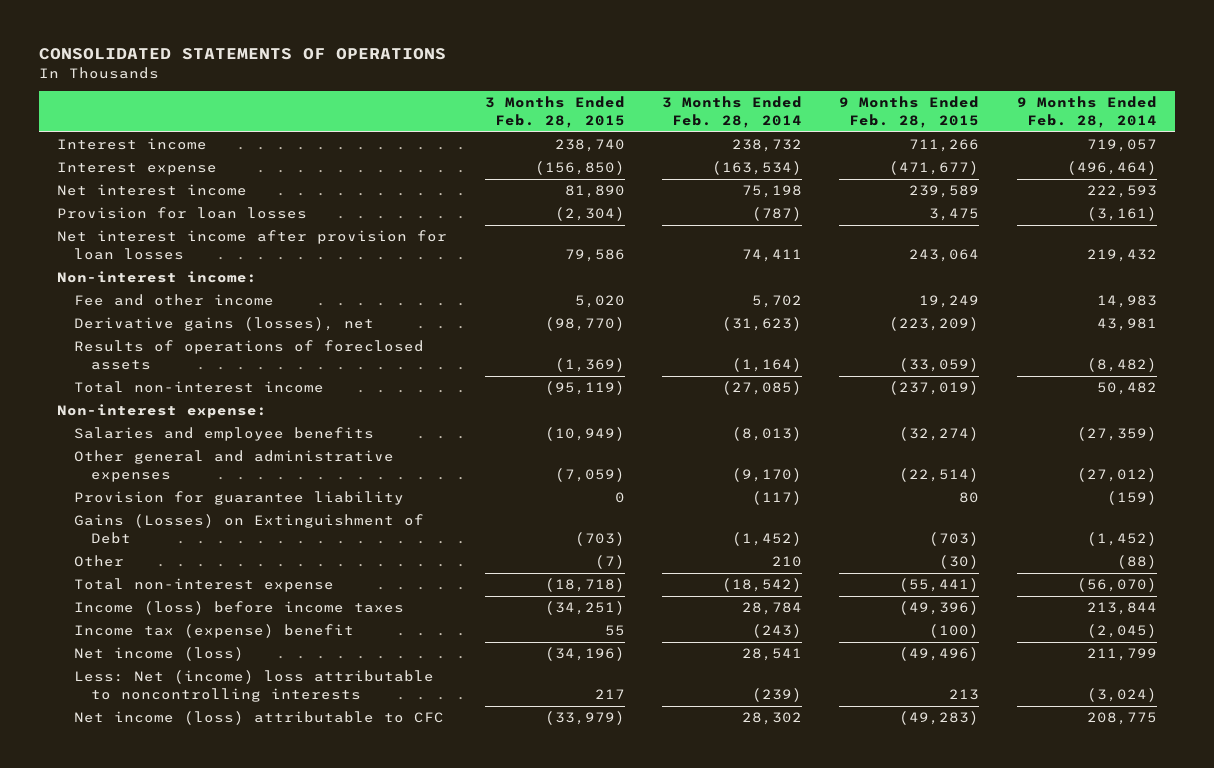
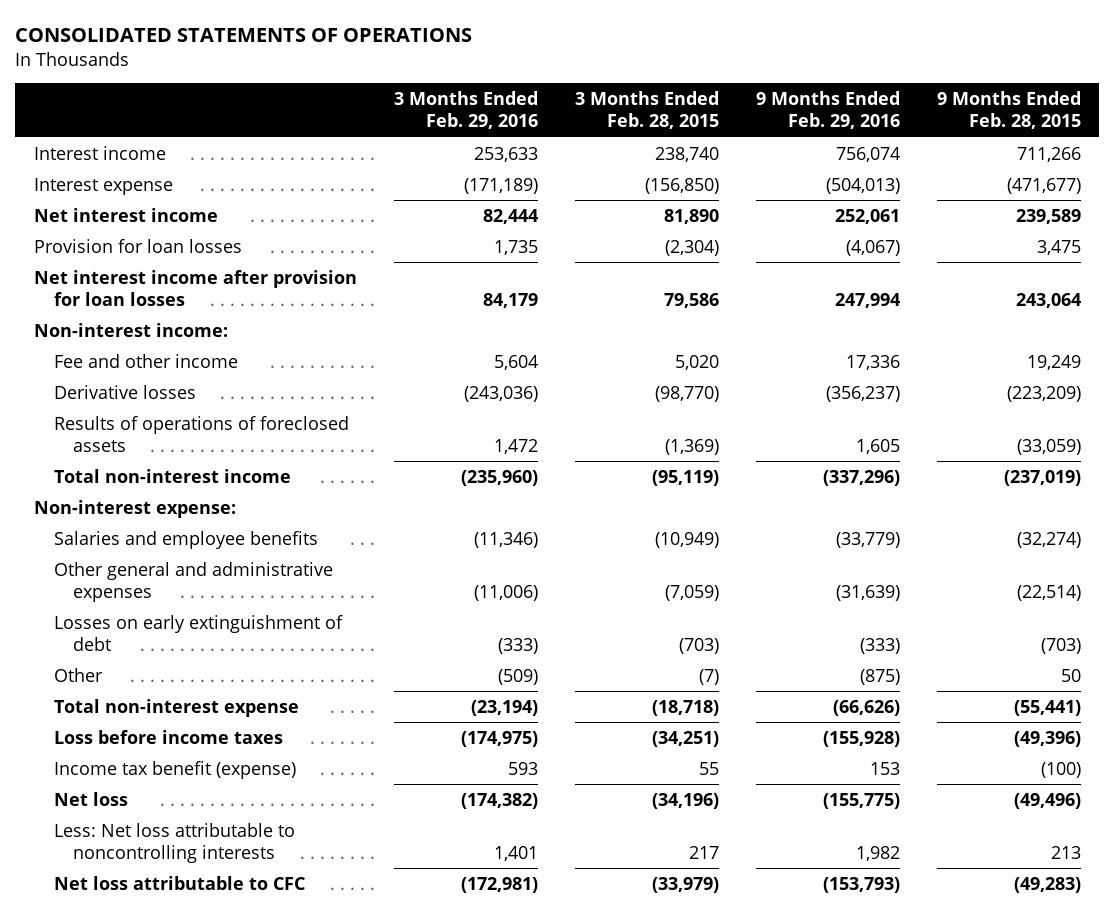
- | 3 Months Ended Feb. 28, 2015 | 3 Months Ended Feb. 28, 2014 | 9 Months Ended Feb. 28, 2015 | 9 Months Ended Feb. 28, 2014
+ | 3 Months Ended Feb. 29, 2016 | 3 Months Ended Feb. 28, 2015 | 9 Months Ended Feb. 29, 2016 | 9 Months Ended Feb. 28, 2015
- Derivative gains (losses), net | (98,770) | (31,623) | (223,209) | 43,981
+ Derivative losses | (243,036) | (98,770) | (356,237) | (223,209)
- Provision for guarantee liability | 0 | (117) | 80 | (159)
- Gains (Losses) on Extinguishment of Debt | (703) | (1,452) | (703) | (1,452)
- Other | (7) | 210 | (30) | (88)
+ Losses on early extinguishment of debt | (333) | (703) | (333) | (703)
+ Other | (509) | (7) | (875) | 50
- Income (loss) before income taxes | (34,251) | 28,784 | (49,396) | 213,844
- Income tax (expense) benefit | 55 | (243) | (100) | (2,045)
- Net income (loss) | (34,196) | 28,541 | (49,496) | 211,799
- Less: Net (income) loss attributable to noncontrolling interests | 217 | (239) | 213 | (3,024)
- Net income (loss) attributable to CFC | (33,979) | 28,302 | (49,283) | 208,775
+ Loss before income taxes | (174,975) | (34,251) | (155,928) | (49,396)
+ Income tax benefit (expense) | 593 | 55 | 153 | (100)
+ Net loss | (174,382) | (34,196) | (155,775) | (49,496)
+ Less: Net loss attributable to noncontrolling interests | 1,401 | 217 | 1,982 | 213
+ Net loss attributable to CFC | (172,981) | (33,979) | (153,793) | (49,283)

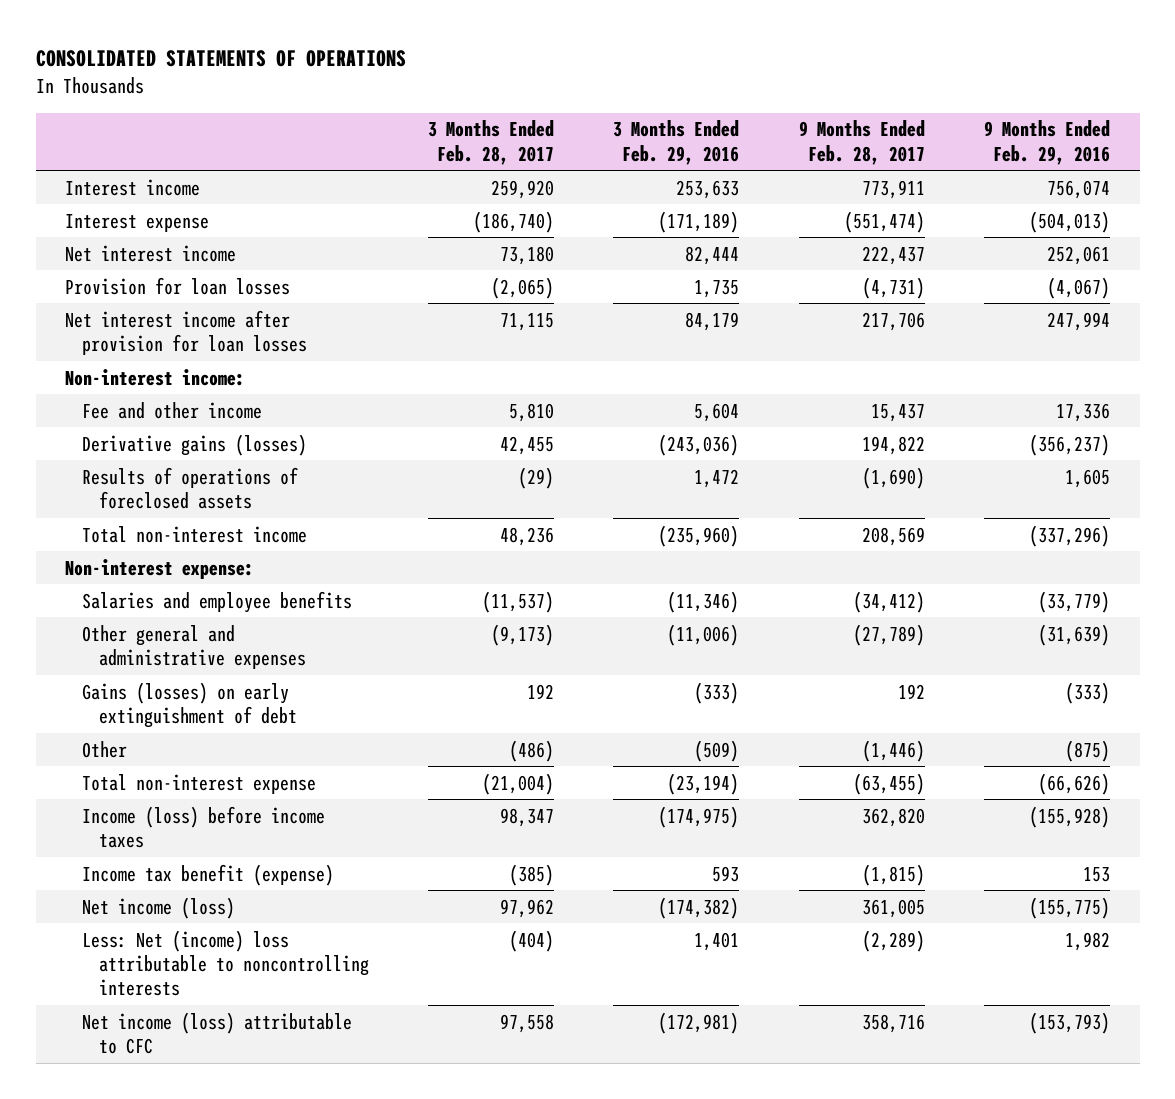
- | 3 Months Ended Feb. 29, 2016 | 3 Months Ended Feb. 28, 2015 | 9 Months Ended Feb. 29, 2016 | 9 Months Ended Feb. 28, 2015
+ | 3 Months Ended Feb. 28, 2017 | 3 Months Ended Feb. 29, 2016 | 9 Months Ended Feb. 28, 2017 | 9 Months Ended Feb. 29, 2016
- Derivative losses | (243,036) | (98,770) | (356,237) | (223,209)
+ Derivative gains (losses) | 42,455 | (243,036) | 194,822 | (356,237)
- Losses on early extinguishment of debt | (333) | (703) | (333) | (703)
+ Gains (losses) on early extinguishment of debt | 192 | (333) | 192 | (333)
- Loss before income taxes | (174,975) | (34,251) | (155,928) | (49,396)
+ Income (loss) before income taxes | 98,347 | (174,975) | 362,820 | (155,928)
- Net loss | (174,382) | (34,196) | (155,775) | (49,496)
- Less: Net loss attributable to noncontrolling interests | 1,401 | 217 | 1,982 | 213
- Net loss attributable to CFC | (172,981) | (33,979) | (153,793) | (49,283)
+ Net income (loss) | 97,962 | (174,382) | 361,005 | (155,775)
+ Less: Net (income) loss attributable to noncontrolling interests | (404) | 1,401 | (2,289) | 1,982
+ Net income (loss) attributable to CFC | 97,558 | (172,981) | 358,716 | (153,793)

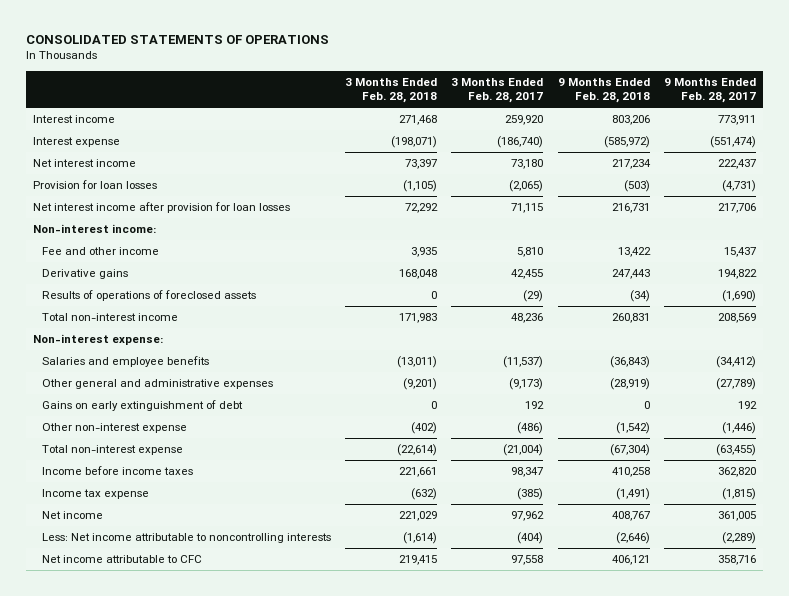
- | 3 Months Ended Feb. 28, 2017 | 3 Months Ended Feb. 29, 2016 | 9 Months Ended Feb. 28, 2017 | 9 Months Ended Feb. 29, 2016
+ | 3 Months Ended Feb. 28, 2018 | 3 Months Ended Feb. 28, 2017 | 9 Months Ended Feb. 28, 2018 | 9 Months Ended Feb. 28, 2017
- Derivative gains (losses) | 42,455 | (243,036) | 194,822 | (356,237)
+ Derivative gains | 168,048 | 42,455 | 247,443 | 194,822
- Gains (losses) on early extinguishment of debt | 192 | (333) | 192 | (333)
- Other | (486) | (509) | (1,446) | (875)
+ Gains on early extinguishment of debt | 0 | 192 | 0 | 192
+ Other non-interest expense | (402) | (486) | (1,542) | (1,446)
- Income (loss) before income taxes | 98,347 | (174,975) | 362,820 | (155,928)
- Income tax benefit (expense) | (385) | 593 | (1,815) | 153
- Net income (loss) | 97,962 | (174,382) | 361,005 | (155,775)
- Less: Net (income) loss attributable to noncontrolling interests | (404) | 1,401 | (2,289) | 1,982
- Net income (loss) attributable to CFC | 97,558 | (172,981) | 358,716 | (153,793)
+ Income before income taxes | 221,661 | 98,347 | 410,258 | 362,820
+ Income tax expense | (632) | (385) | (1,491) | (1,815)
+ Net income | 221,029 | 97,962 | 408,767 | 361,005
+ Less: Net income attributable to noncontrolling interests | (1,614) | (404) | (2,646) | (2,289)
+ Net income attributable to CFC | 219,415 | 97,558 | 406,121 | 358,716

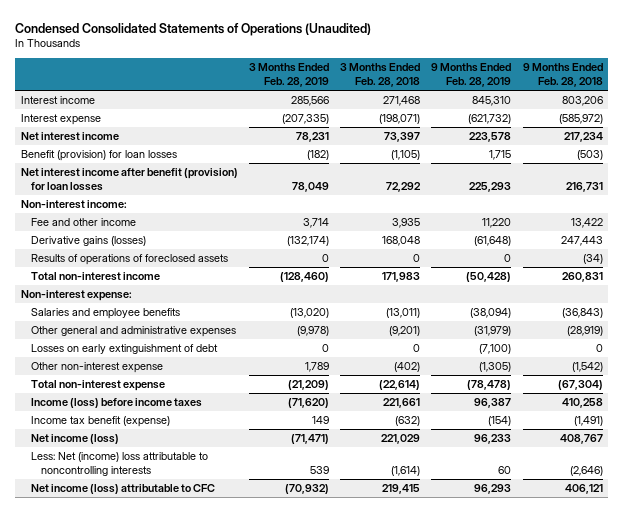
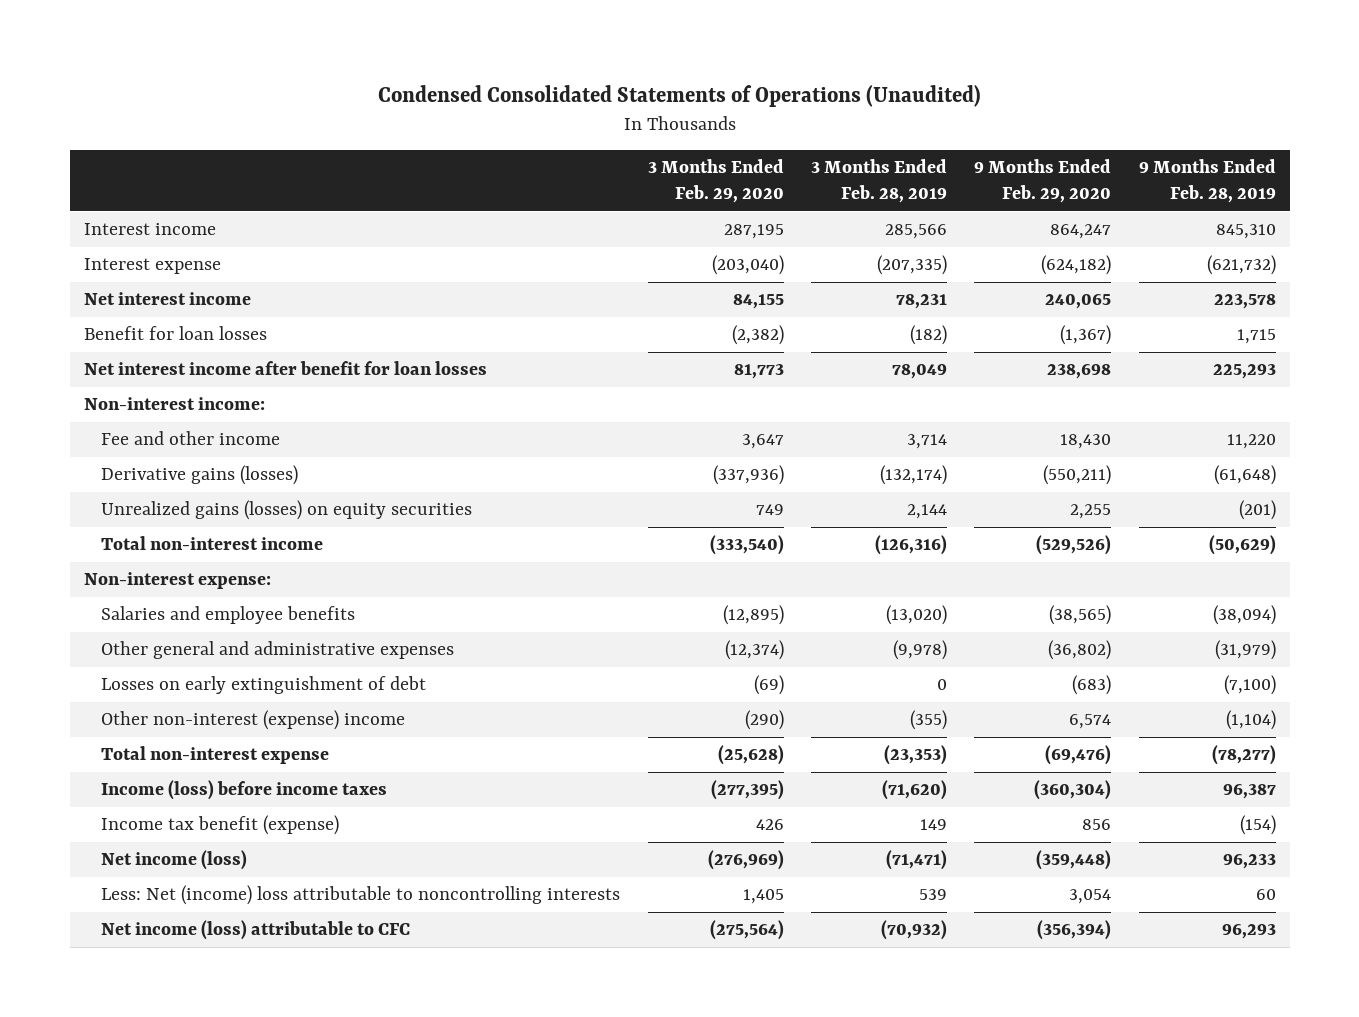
- | 3 Months Ended Feb. 28, 2019 | 3 Months Ended Feb. 28, 2018 | 9 Months Ended Feb. 28, 2019 | 9 Months Ended Feb. 28, 2018
+ | 3 Months Ended Feb. 29, 2020 | 3 Months Ended Feb. 28, 2019 | 9 Months Ended Feb. 29, 2020 | 9 Months Ended Feb. 28, 2019
- Benefit (provision) for loan losses | (182) | (1,105) | 1,715 | (503)
- Net interest income after benefit (provision) for loan losses | 78,049 | 72,292 | 225,293 | 216,731
+ Benefit for loan losses | (2,382) | (182) | (1,367) | 1,715
+ Net interest income after benefit for loan losses | 81,773 | 78,049 | 238,698 | 225,293
- Results of operations of foreclosed assets | 0 | 0 | 0 | (34)
- Total non-interest income | (128,460) | 171,983 | (50,428) | 260,831
+ Unrealized gains (losses) on equity securities | 749 | 2,144 | 2,255 | (201)
+ Total non-interest income | (333,540) | (126,316) | (529,526) | (50,629)
- Other non-interest expense | 1,789 | (402) | (1,305) | (1,542)
- Total non-interest expense | (21,209) | (22,614) | (78,478) | (67,304)
+ Other non-interest (expense) income | (290) | (355) | 6,574 | (1,104)
+ Total non-interest expense | (25,628) | (23,353) | (69,476) | (78,277)

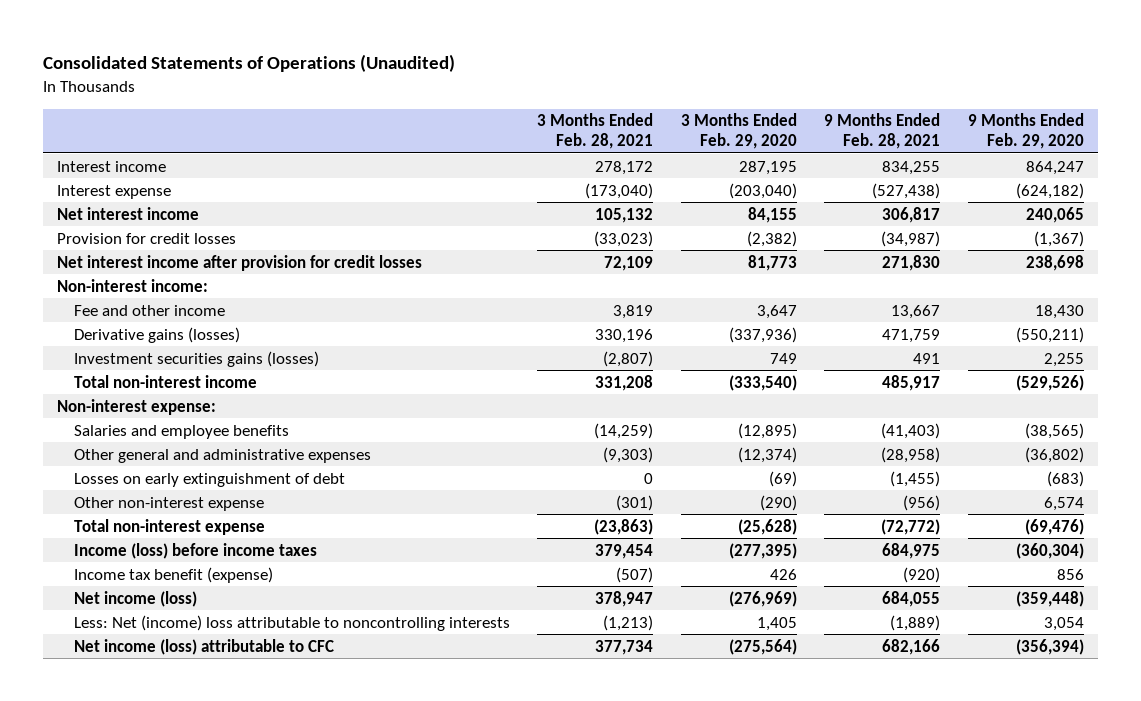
- Condensed Consolidated Statements of Operations (Unaudited)
+ Consolidated Statements of Operations (Unaudited)
- | 3 Months Ended Feb. 29, 2020 | 3 Months Ended Feb. 28, 2019 | 9 Months Ended Feb. 29, 2020 | 9 Months Ended Feb. 28, 2019
+ | 3 Months Ended Feb. 28, 2021 | 3 Months Ended Feb. 29, 2020 | 9 Months Ended Feb. 28, 2021 | 9 Months Ended Feb. 29, 2020
- Benefit for loan losses | (2,382) | (182) | (1,367) | 1,715
- Net interest income after benefit for loan losses | 81,773 | 78,049 | 238,698 | 225,293
+ Provision for credit losses | (33,023) | (2,382) | (34,987) | (1,367)
+ Net interest income after provision for credit losses | 72,109 | 81,773 | 271,830 | 238,698
- Unrealized gains (losses) on equity securities | 749 | 2,144 | 2,255 | (201)
+ Investment securities gains (losses) | (2,807) | 749 | 491 | 2,255
- Other non-interest (expense) income | (290) | (355) | 6,574 | (1,104)
+ Other non-interest expense | (301) | (290) | (956) | 6,574

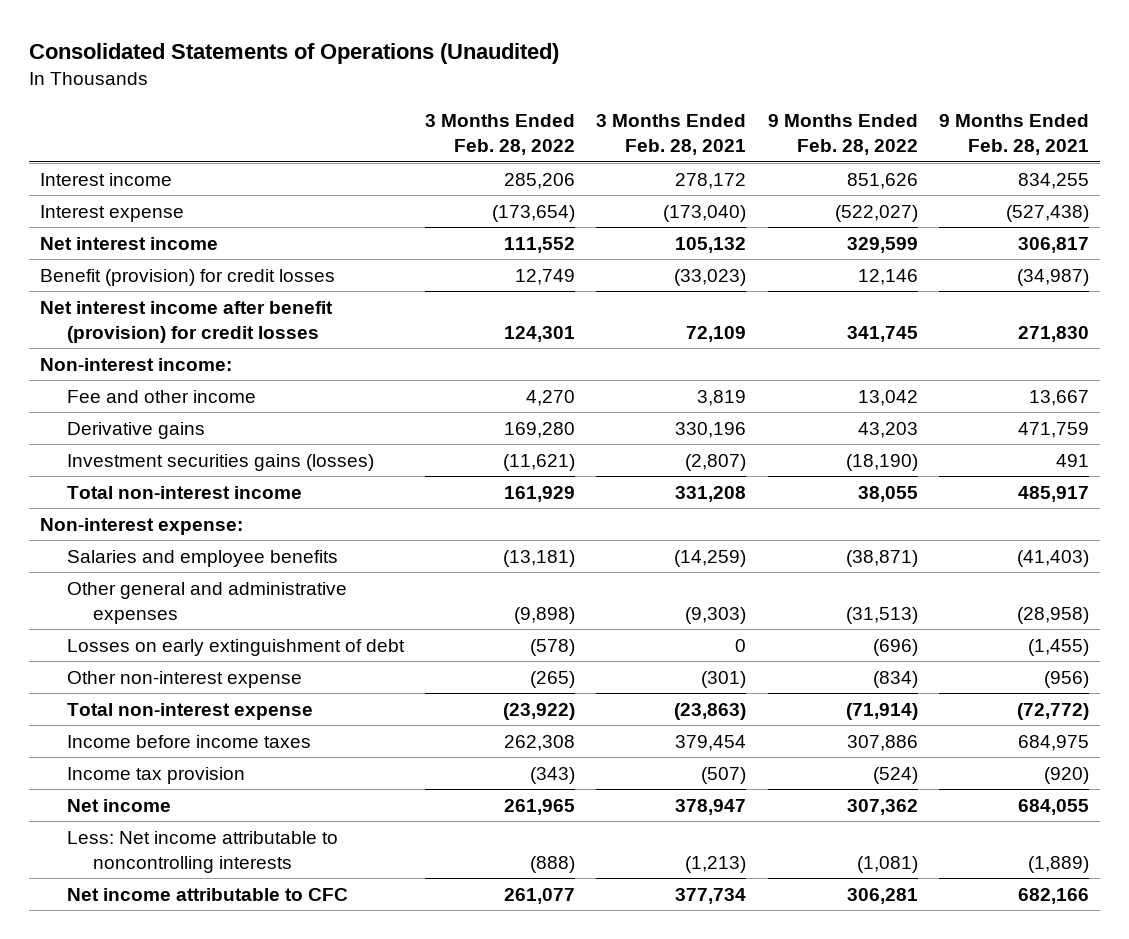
- | 3 Months Ended Feb. 28, 2021 | 3 Months Ended Feb. 29, 2020 | 9 Months Ended Feb. 28, 2021 | 9 Months Ended Feb. 29, 2020
+ | 3 Months Ended Feb. 28, 2022 | 3 Months Ended Feb. 28, 2021 | 9 Months Ended Feb. 28, 2022 | 9 Months Ended Feb. 28, 2021
- Provision for credit losses | (33,023) | (2,382) | (34,987) | (1,367)
- Net interest income after provision for credit losses | 72,109 | 81,773 | 271,830 | 238,698
+ Benefit (provision) for credit losses | 12,749 | (33,023) | 12,146 | (34,987)
+ Net interest income after benefit (provision) for credit losses | 124,301 | 72,109 | 341,745 | 271,830
- Derivative gains (losses) | 330,196 | (337,936) | 471,759 | (550,211)
+ Derivative gains | 169,280 | 330,196 | 43,203 | 471,759
- Income (loss) before income taxes | 379,454 | (277,395) | 684,975 | (360,304)
- Income tax benefit (expense) | (507) | 426 | (920) | 856
- Net income (loss) | 378,947 | (276,969) | 684,055 | (359,448)
- Less: Net (income) loss attributable to noncontrolling interests | (1,213) | 1,405 | (1,889) | 3,054
- Net income (loss) attributable to CFC | 377,734 | (275,564) | 682,166 | (356,394)
+ Income before income taxes | 262,308 | 379,454 | 307,886 | 684,975
+ Income tax provision | (343) | (507) | (524) | (920)
+ Net income | 261,965 | 378,947 | 307,362 | 684,055
+ Less: Net income attributable to noncontrolling interests | (888) | (1,213) | (1,081) | (1,889)
+ Net income attributable to CFC | 261,077 | 377,734 | 306,281 | 682,166

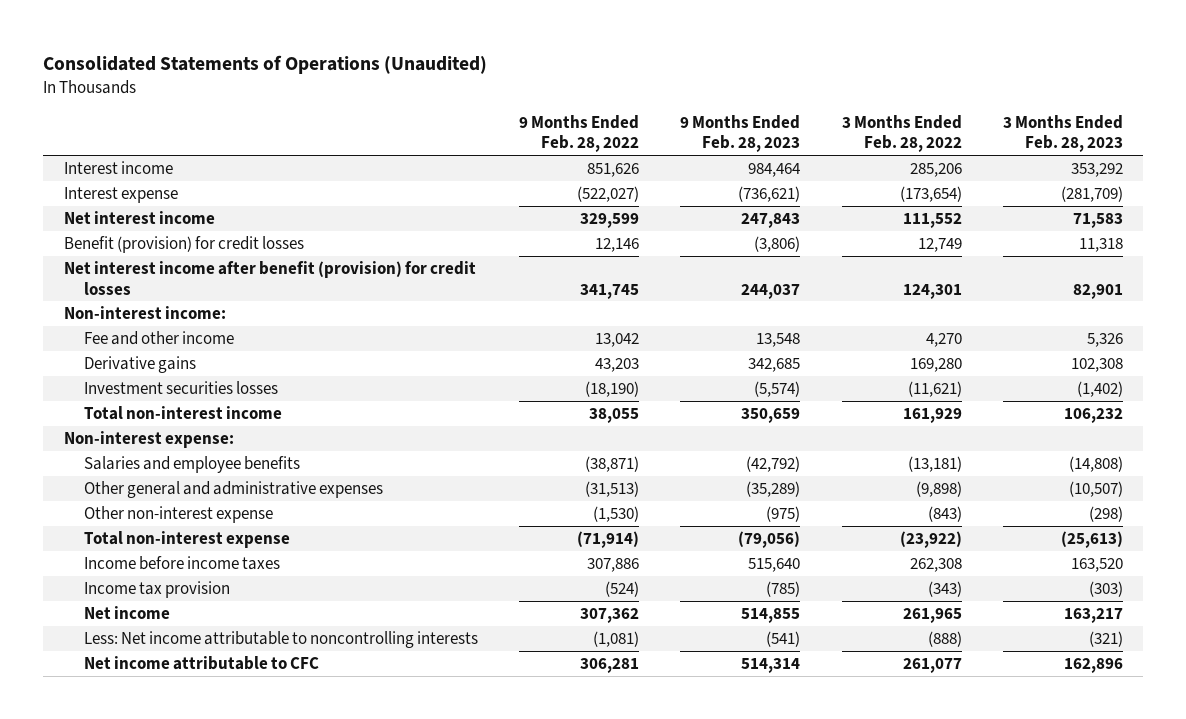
- | 3 Months Ended Feb. 28, 2022 | 3 Months Ended Feb. 28, 2021 | 9 Months Ended Feb. 28, 2022 | 9 Months Ended Feb. 28, 2021
+ | 9 Months Ended Feb. 28, 2022 | 9 Months Ended Feb. 28, 2023 | 3 Months Ended Feb. 28, 2022 | 3 Months Ended Feb. 28, 2023
- Investment securities gains (losses) | (11,621) | (2,807) | (18,190) | 491
+ Investment securities losses | (18,190) | (5,574) | (11,621) | (1,402)
- Losses on early extinguishment of debt | (578) | 0 | (696) | (1,455)
- Other non-interest expense | (265) | (301) | (834) | (956)
+ Other non-interest expense | (1,530) | (975) | (843) | (298)

